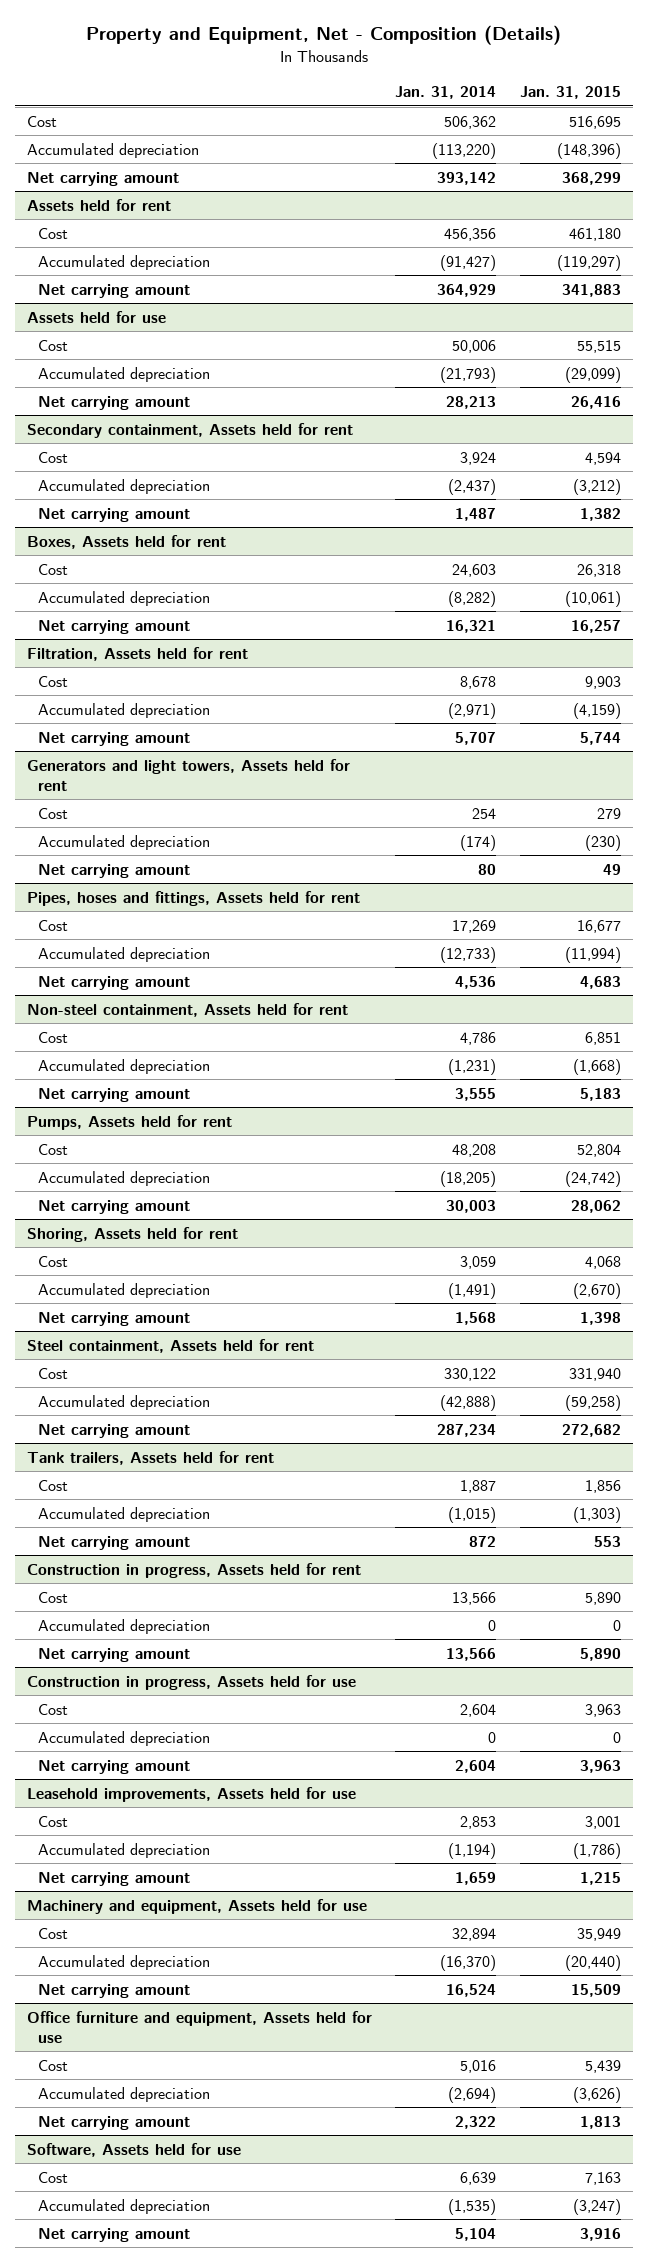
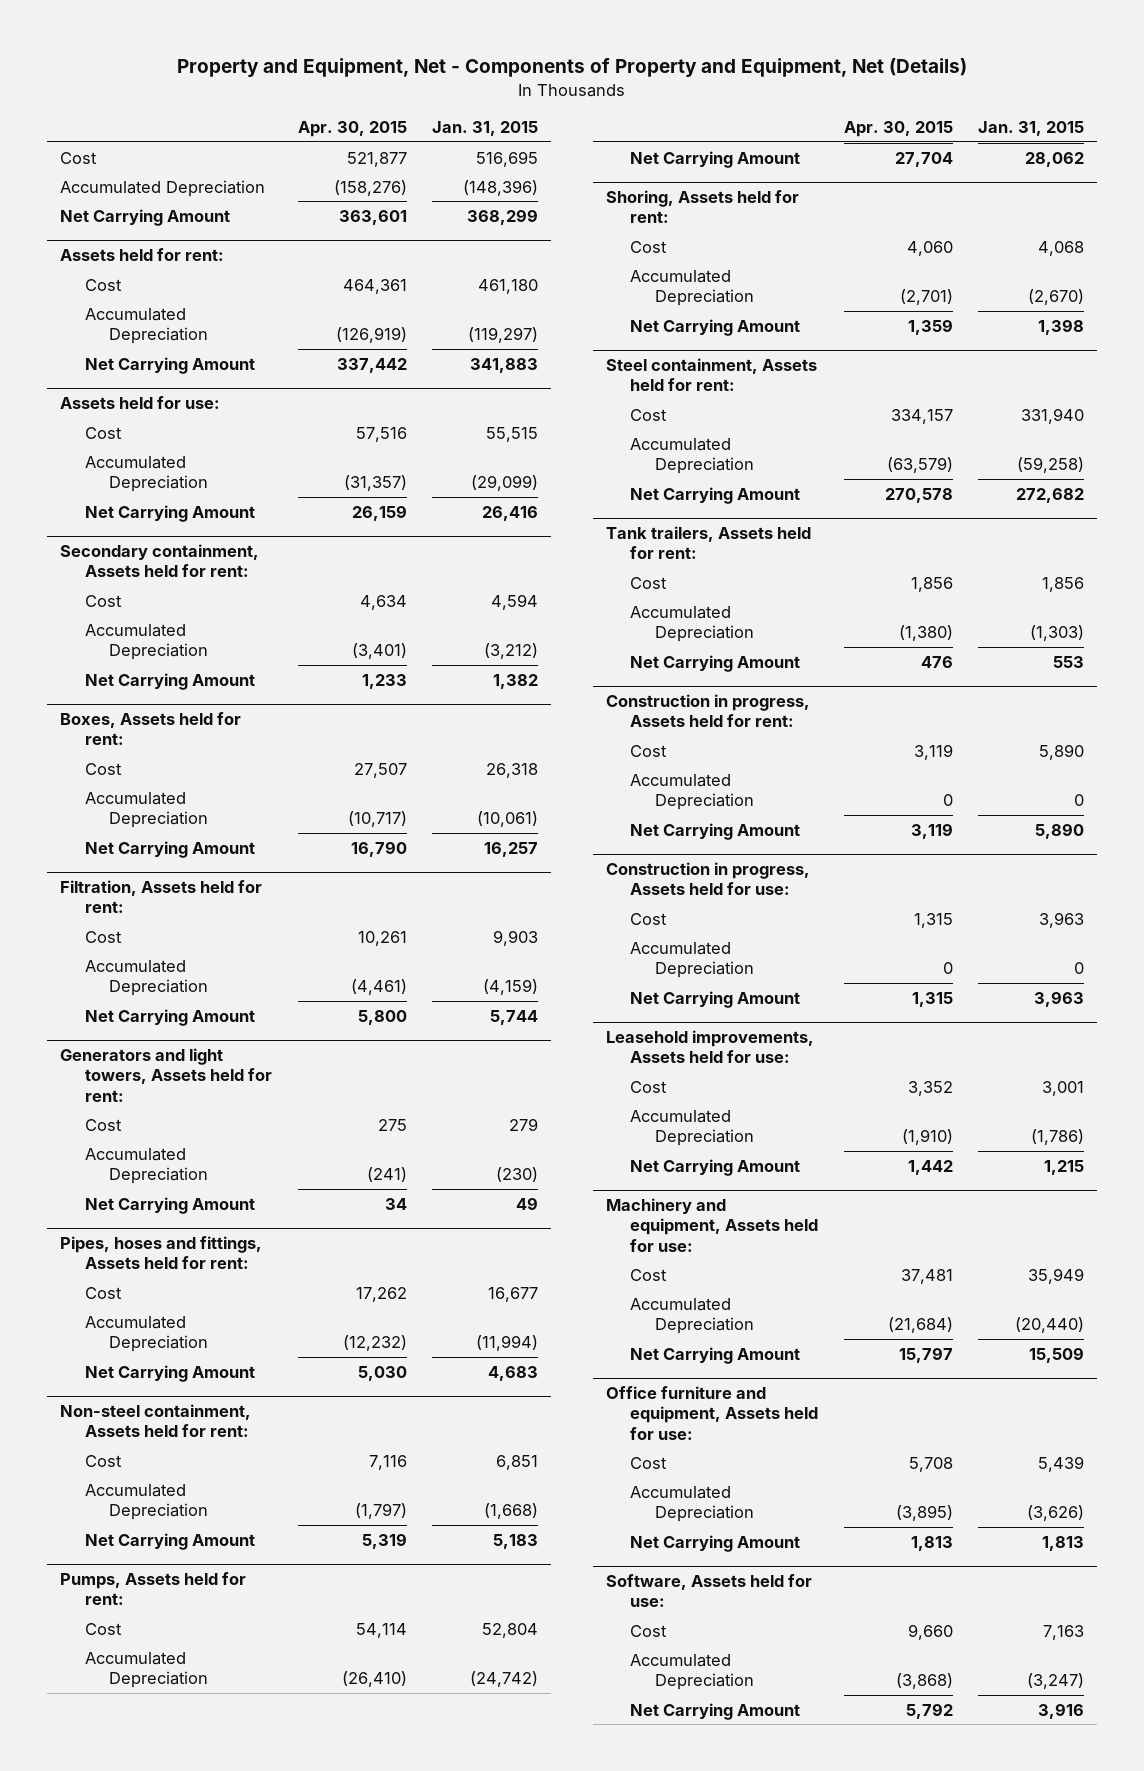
- Property and Equipment, Net - Composition (Details)
+ Property and Equipment, Net - Components of Property and Equipment, Net (Details)
- | Jan. 31, 2014 | Jan. 31, 2015
+ | Apr. 30, 2015 | Jan. 31, 2015
- Accumulated depreciation | (113,220) | (148,396)
- Net carrying amount | 393,142 | 368,299
- Assets held for rent
+ Accumulated Depreciation | (158,276) | (148,396)
+ Net Carrying Amount | 363,601 | 368,299
+ Assets held for rent:
- Accumulated depreciation | (91,427) | (119,297)
- Net carrying amount | 364,929 | 341,883
- Assets held for use
+ Accumulated Depreciation | (126,919) | (119,297)
+ Net Carrying Amount | 337,442 | 341,883
+ Assets held for use:
- Accumulated depreciation | (21,793) | (29,099)
- Net carrying amount | 28,213 | 26,416
- Secondary containment, Assets held for rent
+ Accumulated Depreciation | (31,357) | (29,099)
+ Net Carrying Amount | 26,159 | 26,416
+ Secondary containment, Assets held for rent:
- Accumulated depreciation | (2,437) | (3,212)
- Net carrying amount | 1,487 | 1,382
- Boxes, Assets held for rent
+ Accumulated Depreciation | (3,401) | (3,212)
+ Net Carrying Amount | 1,233 | 1,382
+ Boxes, Assets held for rent:
- Accumulated depreciation | (8,282) | (10,061)
- Net carrying amount | 16,321 | 16,257
- Filtration, Assets held for rent
+ Accumulated Depreciation | (10,717) | (10,061)
+ Net Carrying Amount | 16,790 | 16,257
+ Filtration, Assets held for rent:
- Accumulated depreciation | (2,971) | (4,159)
- Net carrying amount | 5,707 | 5,744
- Generators and light towers, Assets held for rent
+ Accumulated Depreciation | (4,461) | (4,159)
+ Net Carrying Amount | 5,800 | 5,744
+ Generators and light towers, Assets held for rent:
- Accumulated depreciation | (174) | (230)
- Net carrying amount | 80 | 49
- Pipes, hoses and fittings, Assets held for rent
+ Accumulated Depreciation | (241) | (230)
+ Net Carrying Amount | 34 | 49
+ Pipes, hoses and fittings, Assets held for rent:
- Accumulated depreciation | (12,733) | (11,994)
- Net carrying amount | 4,536 | 4,683
- Non-steel containment, Assets held for rent
+ Accumulated Depreciation | (12,232) | (11,994)
+ Net Carrying Amount | 5,030 | 4,683
+ Non-steel containment, Assets held for rent:
- Accumulated depreciation | (1,231) | (1,668)
- Net carrying amount | 3,555 | 5,183
- Pumps, Assets held for rent
+ Accumulated Depreciation | (1,797) | (1,668)
+ Net Carrying Amount | 5,319 | 5,183
+ Pumps, Assets held for rent:
- Accumulated depreciation | (18,205) | (24,742)
- Net carrying amount | 30,003 | 28,062
- Shoring, Assets held for rent
+ Accumulated Depreciation | (26,410) | (24,742)
+ Net Carrying Amount | 27,704 | 28,062
+ Shoring, Assets held for rent:
- Accumulated depreciation | (1,491) | (2,670)
- Net carrying amount | 1,568 | 1,398
- Steel containment, Assets held for rent
+ Accumulated Depreciation | (2,701) | (2,670)
+ Net Carrying Amount | 1,359 | 1,398
+ Steel containment, Assets held for rent:
- Accumulated depreciation | (42,888) | (59,258)
- Net carrying amount | 287,234 | 272,682
- Tank trailers, Assets held for rent
+ Accumulated Depreciation | (63,579) | (59,258)
+ Net Carrying Amount | 270,578 | 272,682
+ Tank trailers, Assets held for rent:
- Accumulated depreciation | (1,015) | (1,303)
- Net carrying amount | 872 | 553
- Construction in progress, Assets held for rent
+ Accumulated Depreciation | (1,380) | (1,303)
+ Net Carrying Amount | 476 | 553
+ Construction in progress, Assets held for rent:
- Accumulated depreciation | 0 | 0
- Net carrying amount | 13,566 | 5,890
- Construction in progress, Assets held for use
+ Accumulated Depreciation | 0 | 0
+ Net Carrying Amount | 3,119 | 5,890
+ Construction in progress, Assets held for use:
- Accumulated depreciation | 0 | 0
- Net carrying amount | 2,604 | 3,963
- Leasehold improvements, Assets held for use
+ Accumulated Depreciation | 0 | 0
+ Net Carrying Amount | 1,315 | 3,963
+ Leasehold improvements, Assets held for use:
- Accumulated depreciation | (1,194) | (1,786)
- Net carrying amount | 1,659 | 1,215
- Machinery and equipment, Assets held for use
+ Accumulated Depreciation | (1,910) | (1,786)
+ Net Carrying Amount | 1,442 | 1,215
+ Machinery and equipment, Assets held for use:
- Accumulated depreciation | (16,370) | (20,440)
- Net carrying amount | 16,524 | 15,509
- Office furniture and equipment, Assets held for use
+ Accumulated Depreciation | (21,684) | (20,440)
+ Net Carrying Amount | 15,797 | 15,509
+ Office furniture and equipment, Assets held for use:
- Accumulated depreciation | (2,694) | (3,626)
- Net carrying amount | 2,322 | 1,813
- Software, Assets held for use
+ Accumulated Depreciation | (3,895) | (3,626)
+ Net Carrying Amount | 1,813 | 1,813
+ Software, Assets held for use:
- Accumulated depreciation | (1,535) | (3,247)
- Net carrying amount | 5,104 | 3,916
+ Accumulated Depreciation | (3,868) | (3,247)
+ Net Carrying Amount | 5,792 | 3,916

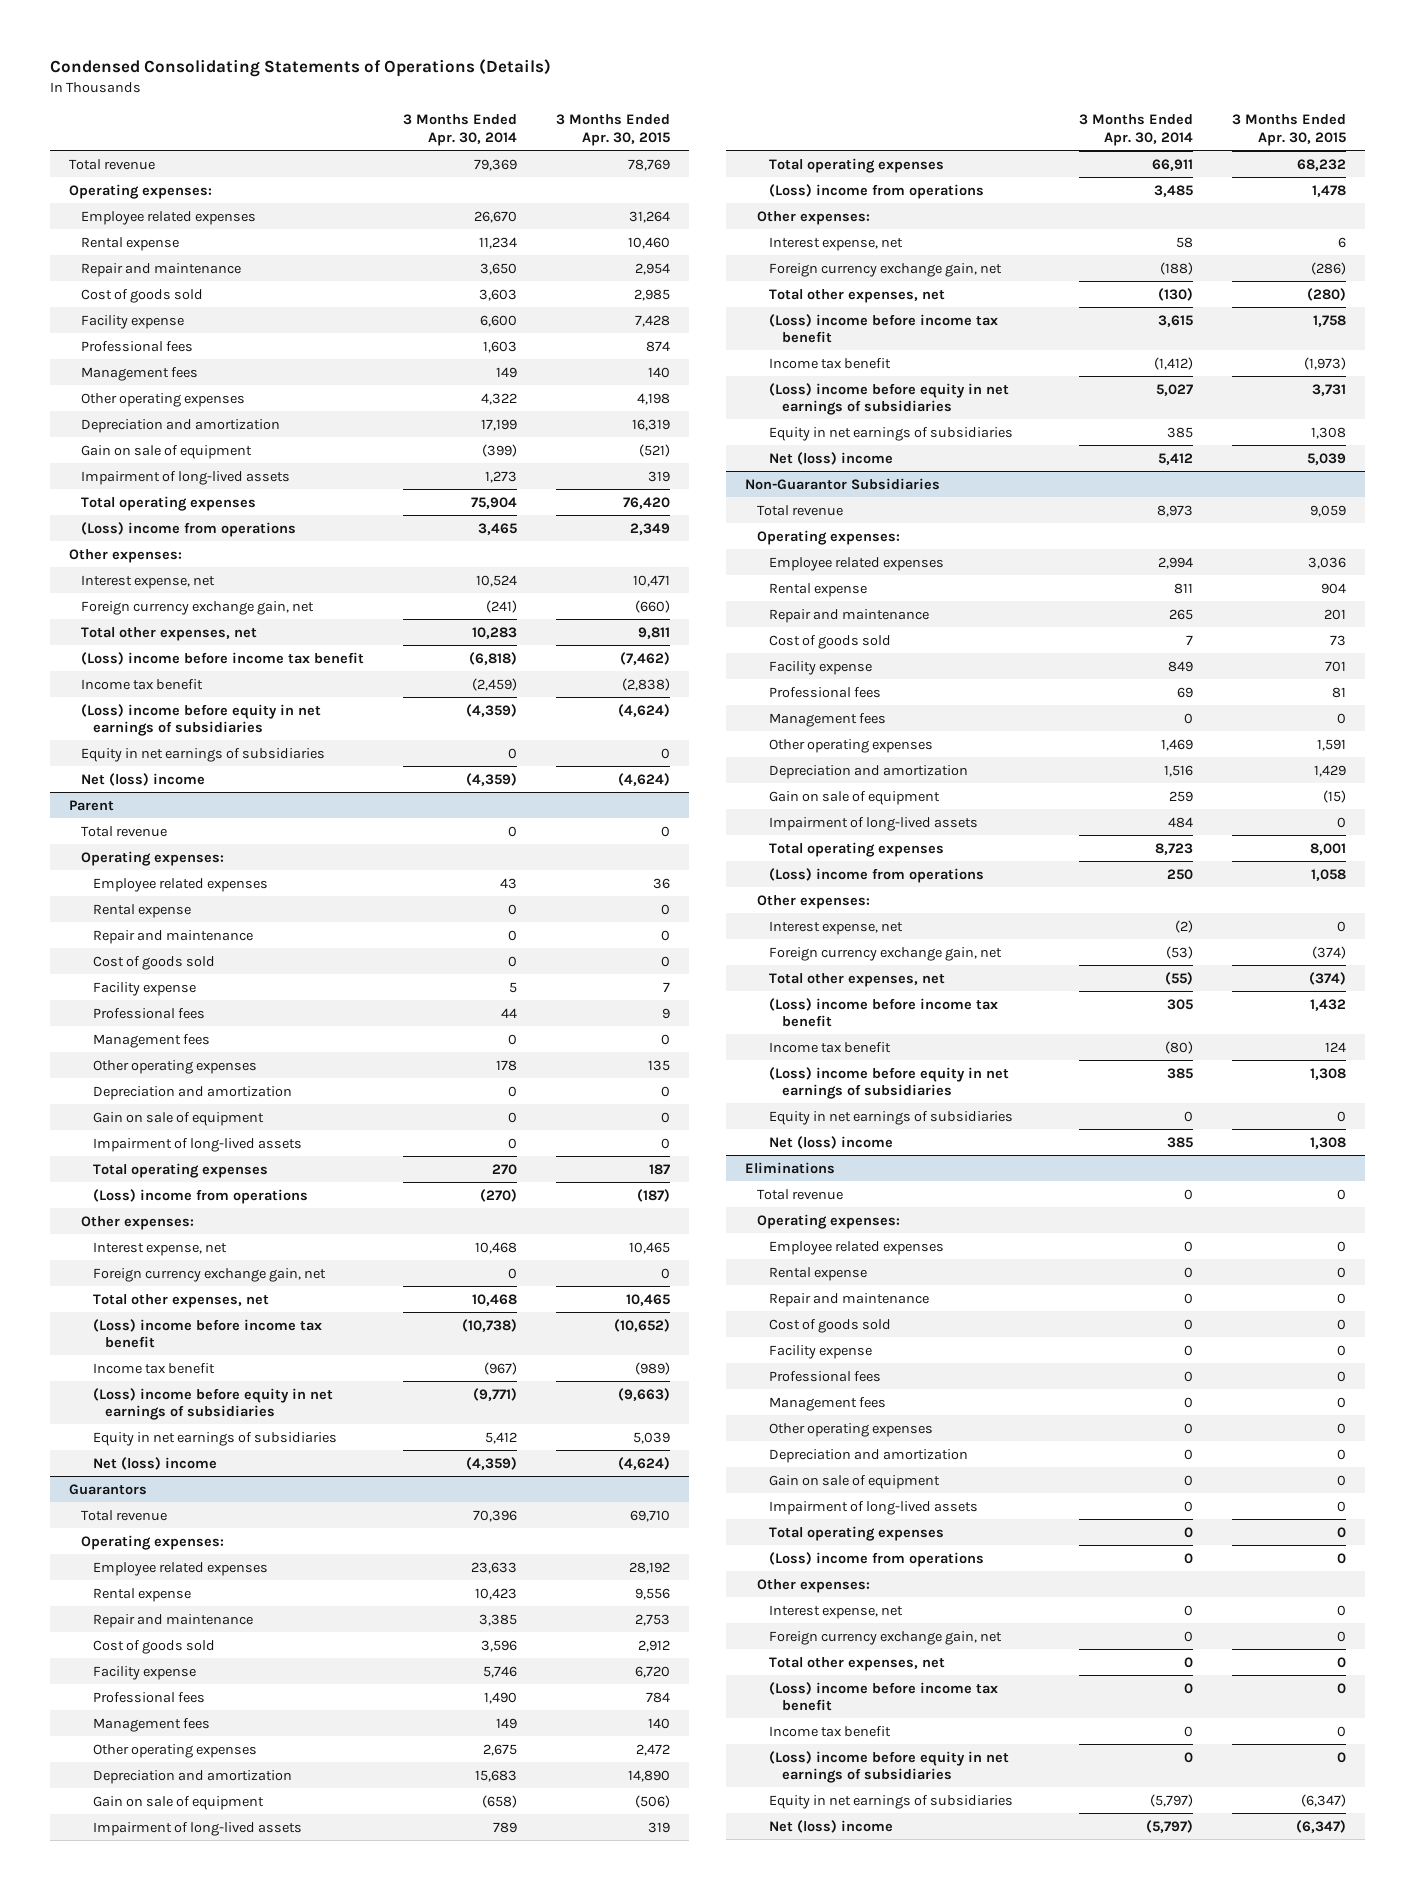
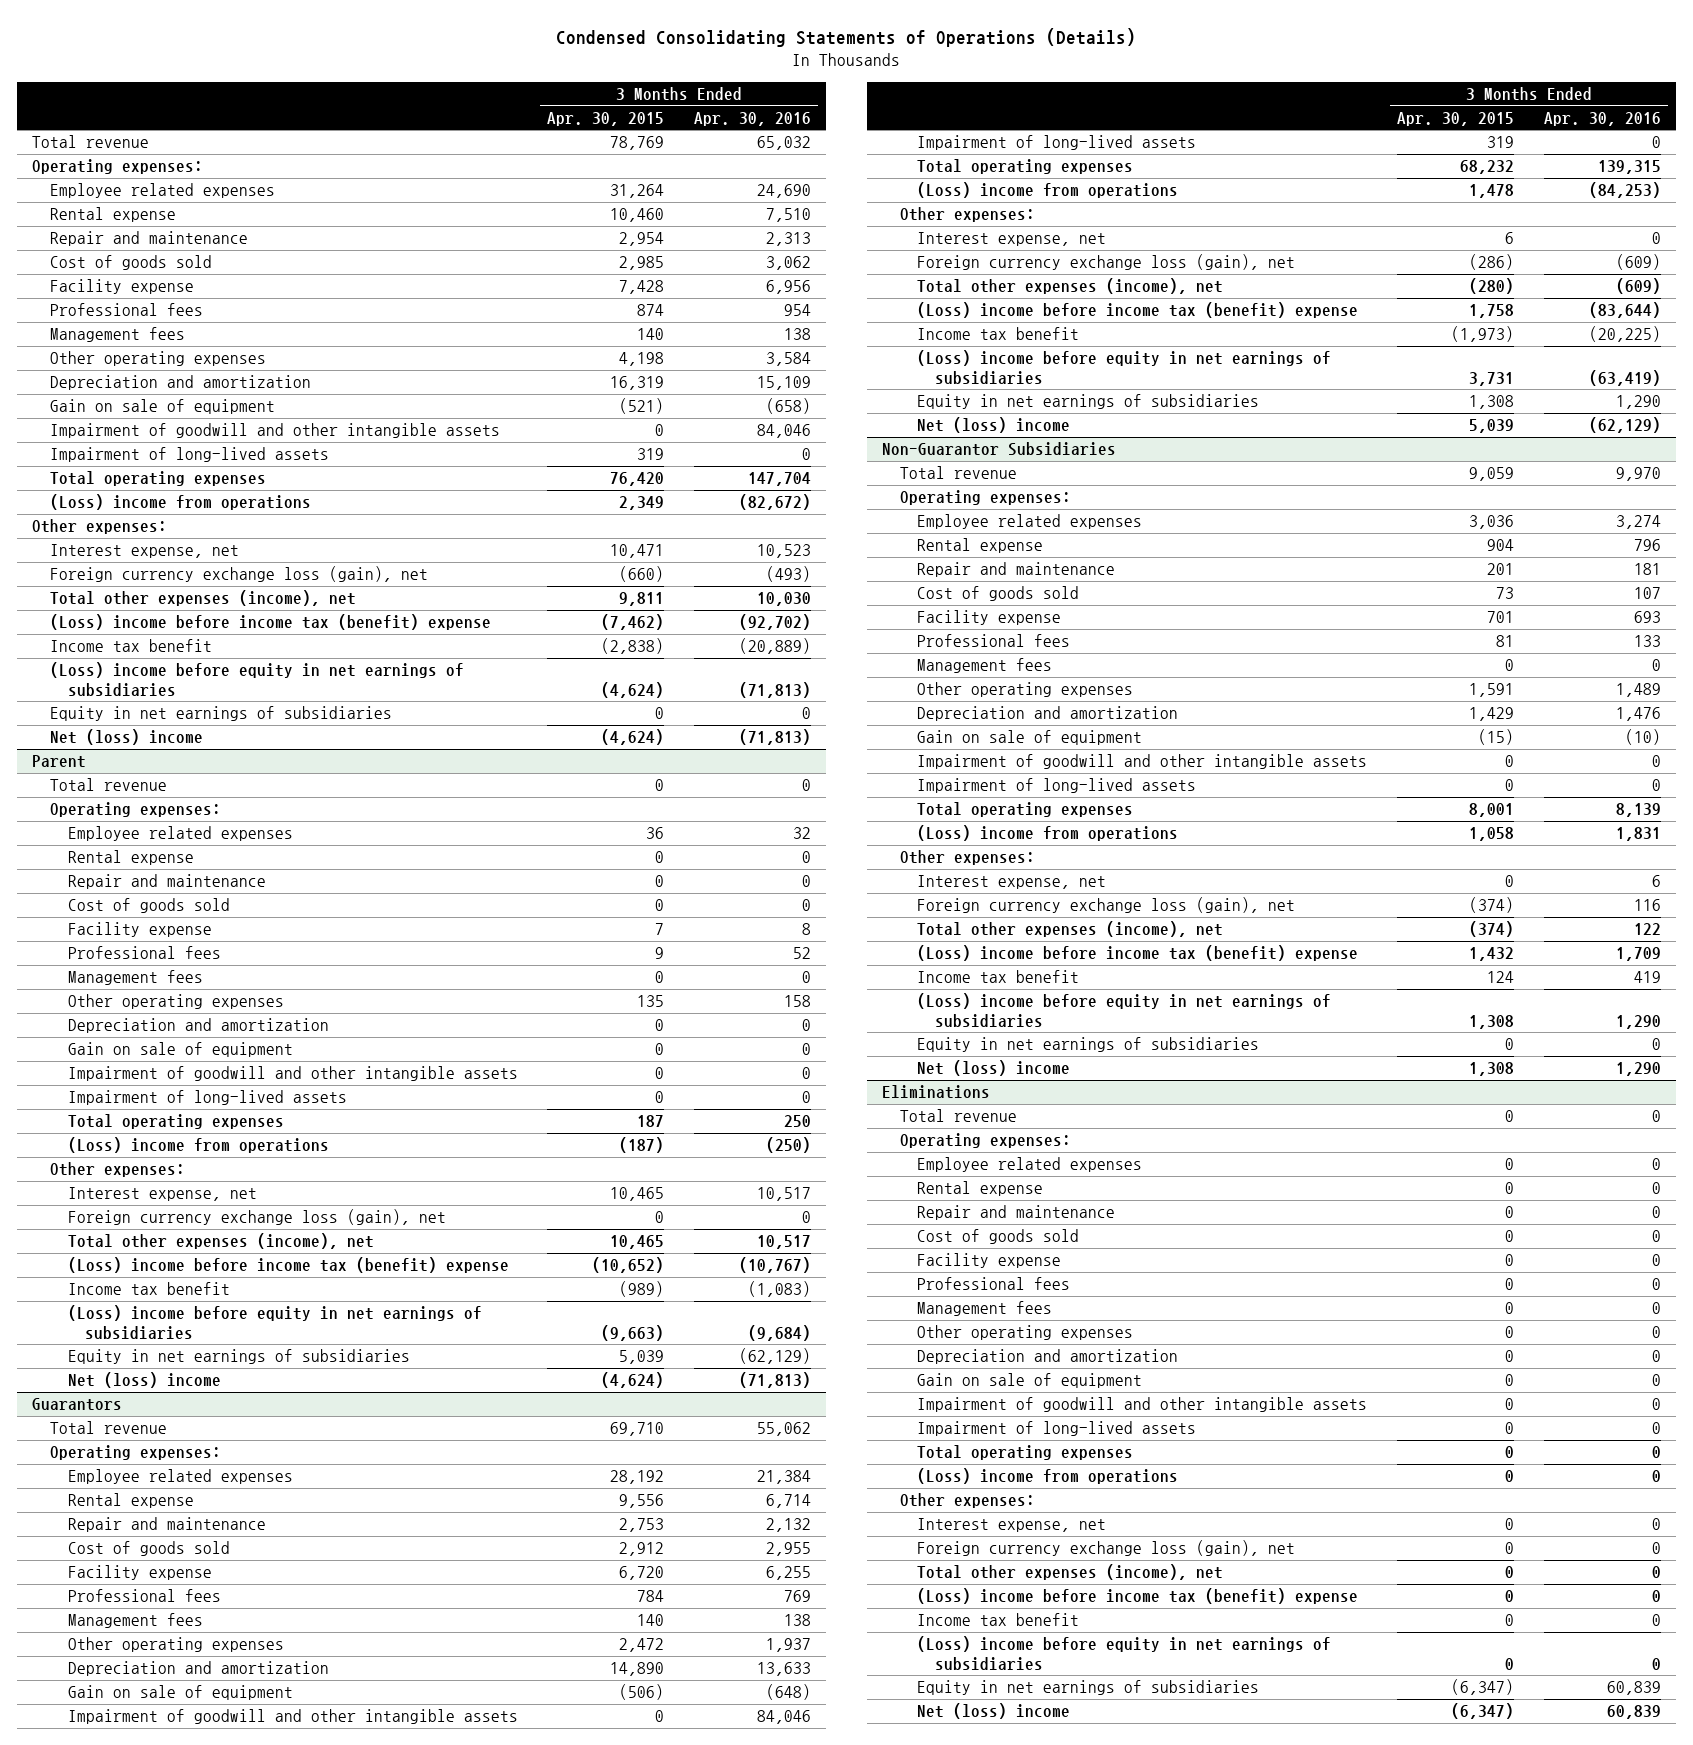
- | 3 Months Ended Apr. 30, 2014 | 3 Months Ended Apr. 30, 2015
+ | 3 Months Ended Apr. 30, 2015 | 3 Months Ended Apr. 30, 2016
+ Impairment of goodwill and other intangible assets | 0 | 84,046
- Foreign currency exchange gain, net | (241) | (660)
- Total other expenses, net | 10,283 | 9,811
- (Loss) income before income tax benefit | (6,818) | (7,462)
+ Foreign currency exchange loss (gain), net | (660) | (493)
+ Total other expenses (income), net | 9,811 | 10,030
+ (Loss) income before income tax (benefit) expense | (7,462) | (92,702)
@ Parent
+ Impairment of goodwill and other intangible assets | 0 | 0
- Foreign currency exchange gain, net | 0 | 0
- Total other expenses, net | 10,468 | 10,465
- (Loss) income before income tax benefit | (10,738) | (10,652)
+ Foreign currency exchange loss (gain), net | 0 | 0
+ Total other expenses (income), net | 10,465 | 10,517
+ (Loss) income before income tax (benefit) expense | (10,652) | (10,767)
@ Guarantors
+ Impairment of goodwill and other intangible assets | 0 | 84,046
- Foreign currency exchange gain, net | (188) | (286)
- Total other expenses, net | (130) | (280)
- (Loss) income before income tax benefit | 3,615 | 1,758
+ Foreign currency exchange loss (gain), net | (286) | (609)
+ Total other expenses (income), net | (280) | (609)
+ (Loss) income before income tax (benefit) expense | 1,758 | (83,644)
@ Non-Guarantor Subsidiaries
+ Impairment of goodwill and other intangible assets | 0 | 0
- Foreign currency exchange gain, net | (53) | (374)
- Total other expenses, net | (55) | (374)
- (Loss) income before income tax benefit | 305 | 1,432
+ Foreign currency exchange loss (gain), net | (374) | 116
+ Total other expenses (income), net | (374) | 122
+ (Loss) income before income tax (benefit) expense | 1,432 | 1,709
@ Eliminations
+ Impairment of goodwill and other intangible assets | 0 | 0
- Foreign currency exchange gain, net | 0 | 0
- Total other expenses, net | 0 | 0
- (Loss) income before income tax benefit | 0 | 0
+ Foreign currency exchange loss (gain), net | 0 | 0
+ Total other expenses (income), net | 0 | 0
+ (Loss) income before income tax (benefit) expense | 0 | 0

